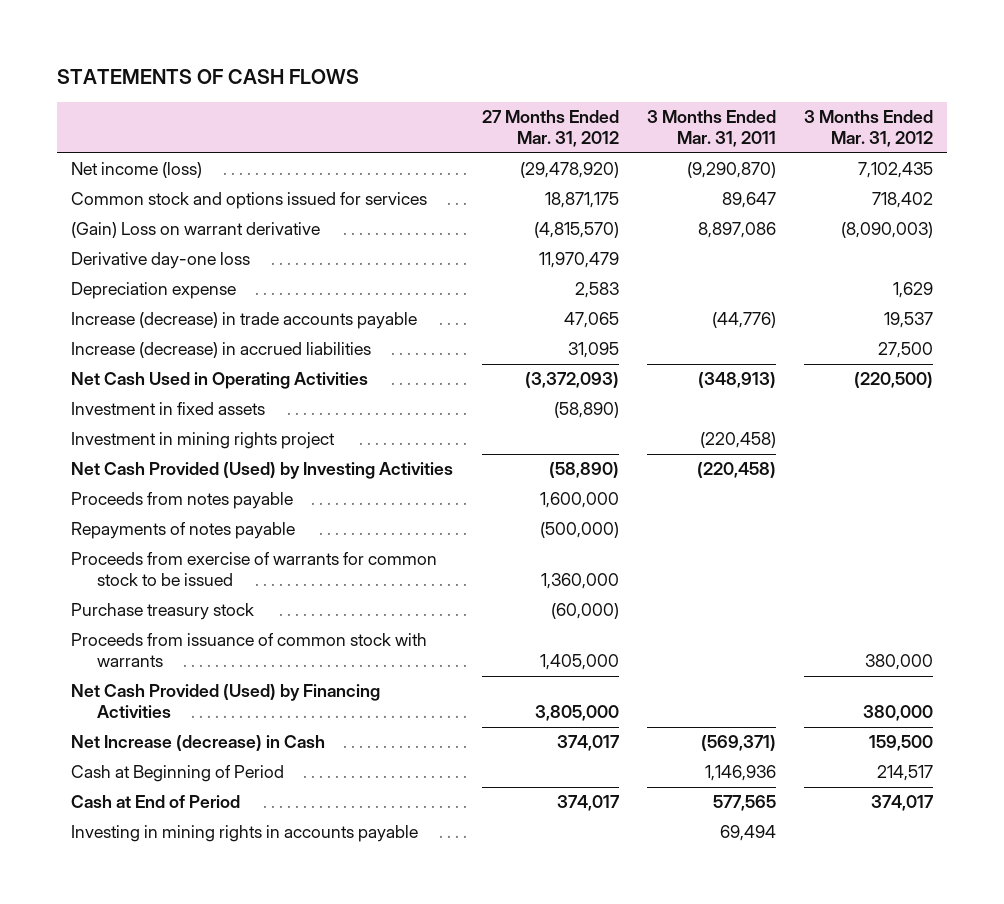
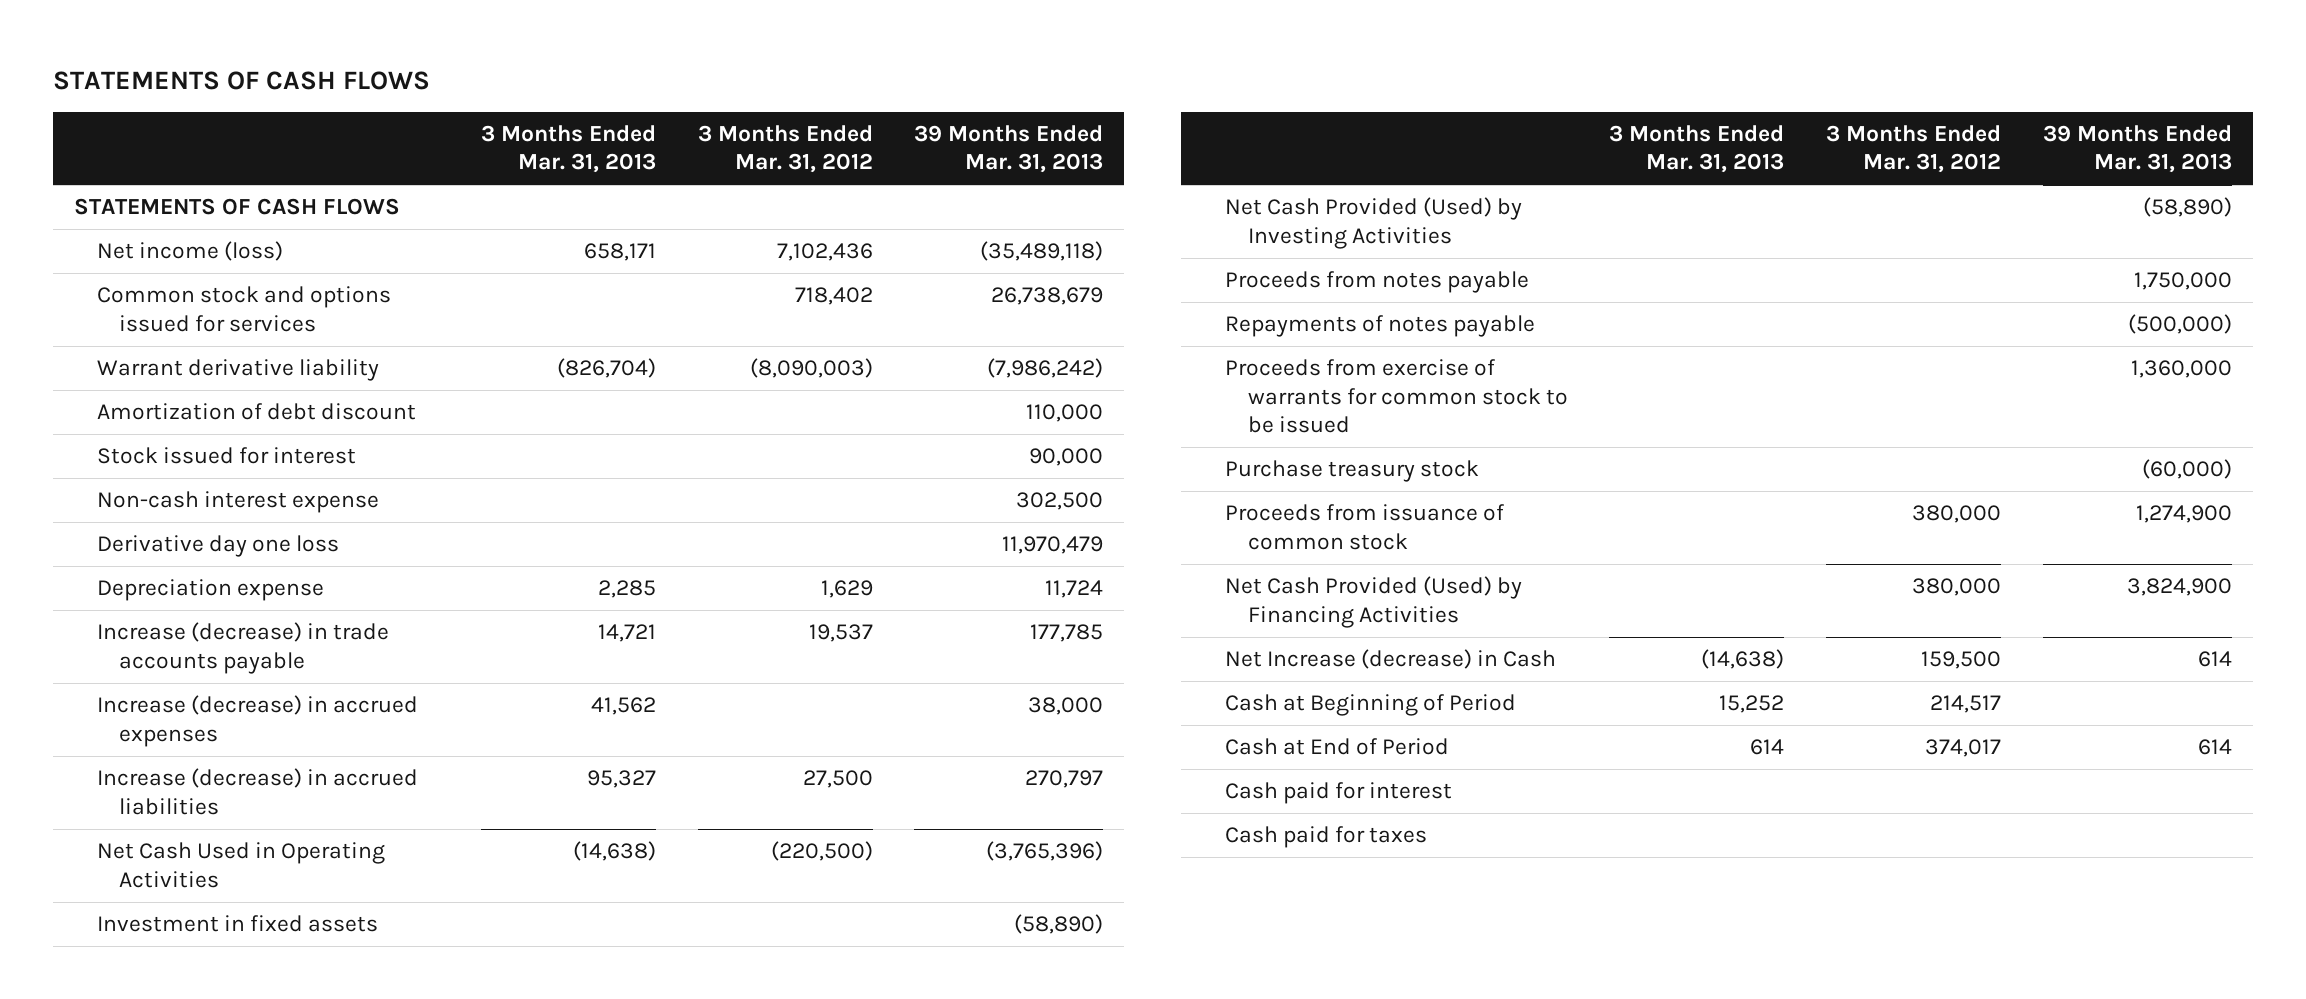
- | 27 Months Ended Mar. 31, 2012 | 3 Months Ended Mar. 31, 2011 | 3 Months Ended Mar. 31, 2012
+ | 3 Months Ended Mar. 31, 2013 | 3 Months Ended Mar. 31, 2012 | 39 Months Ended Mar. 31, 2013
- Net income (loss) | (29,478,920) | (9,290,870) | 7,102,435
+ STATEMENTS OF CASH FLOWS
+ Net income (loss) | 658,171 | 7,102,436 | (35,489,118)
- (Gain) Loss on warrant derivative | (4,815,570) | 8,897,086 | (8,090,003)
- Derivative day-one loss | 11,970,479 | |
+ Warrant derivative liability | (826,704) | (8,090,003) | (7,986,242)
+ Amortization of debt discount | | | 110,000
+ Stock issued for interest | | | 90,000
+ Non-cash interest expense | | | 302,500
+ Derivative day one loss | | | 11,970,479
+ Increase (decrease) in accrued expenses | 41,562 | | 38,000
- Investment in mining rights project | | (220,458) |
- Proceeds from issuance of common stock with warrants | 1,405,000 | | 380,000
+ Proceeds from issuance of common stock | | 380,000 | 1,274,900
- Investing in mining rights in accounts payable | | 69,494 |
+ Cash paid for interest
+ Cash paid for taxes

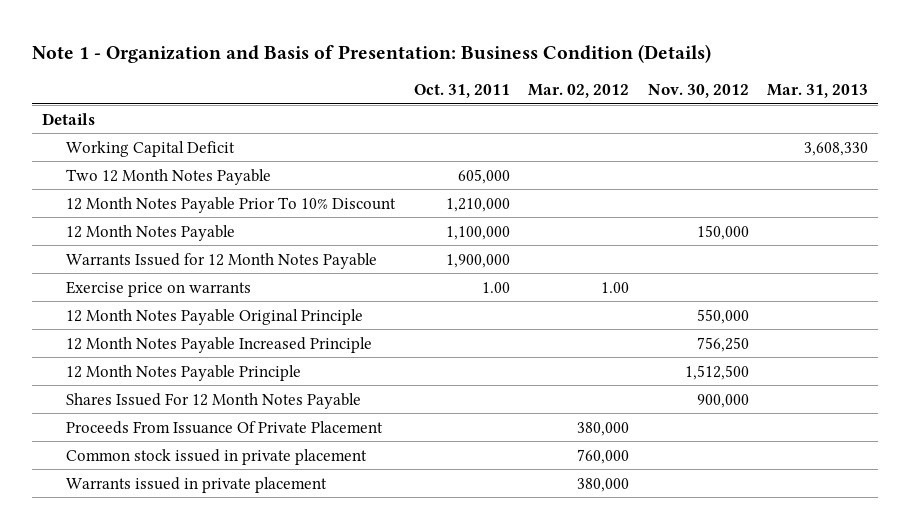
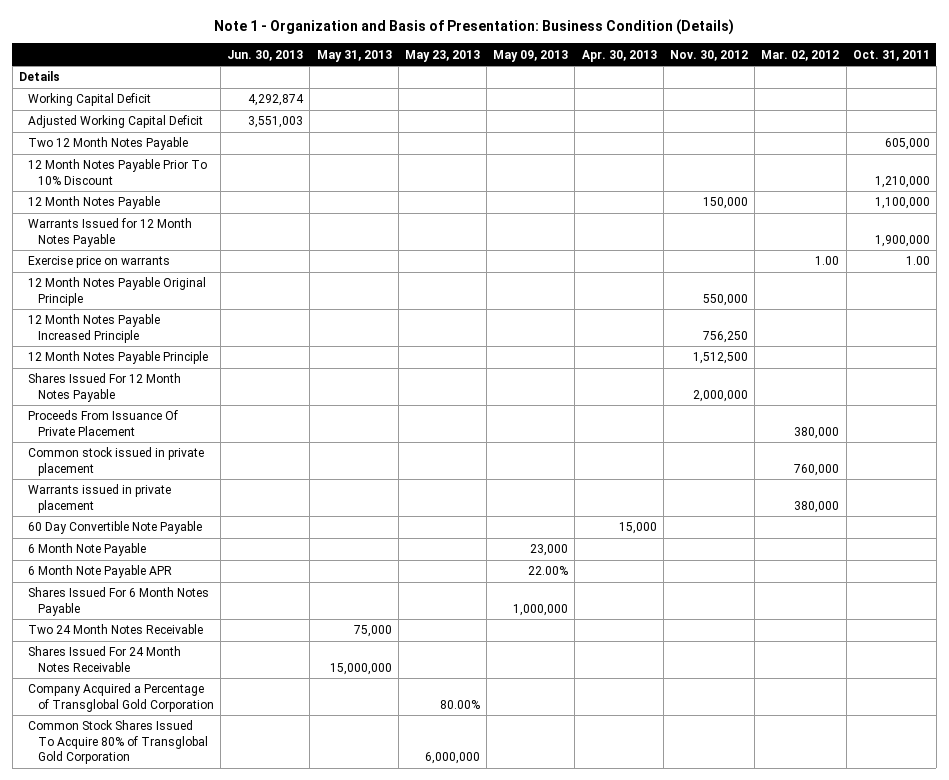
- | Oct. 31, 2011 | Mar. 02, 2012 | Nov. 30, 2012 | Mar. 31, 2013
+ | Jun. 30, 2013 | May 31, 2013 | May 23, 2013 | May 09, 2013 | Apr. 30, 2013 | Nov. 30, 2012 | Mar. 02, 2012 | Oct. 31, 2011
+ Adjusted Working Capital Deficit | 3,551,003 | | | | | | |
- Shares Issued For 12 Month Notes Payable | | | 900,000 |
+ Shares Issued For 12 Month Notes Payable | | | | | | 2,000,000 | |
+ 60 Day Convertible Note Payable | | | | | 15,000 | | |
+ 6 Month Note Payable | | | | 23,000 | | | |
+ 6 Month Note Payable APR | | | | 22.00% | | | |
+ Shares Issued For 6 Month Notes Payable | | | | 1,000,000 | | | |
+ Two 24 Month Notes Receivable | | 75,000 | | | | | |
+ Shares Issued For 24 Month Notes Receivable | | 15,000,000 | | | | | |
+ Company Acquired a Percentage of Transglobal Gold Corporation | | | 80.00% | | | | |
+ Common Stock Shares Issued To Acquire 80% of Transglobal Gold Corporation | | | 6,000,000 | | | | |

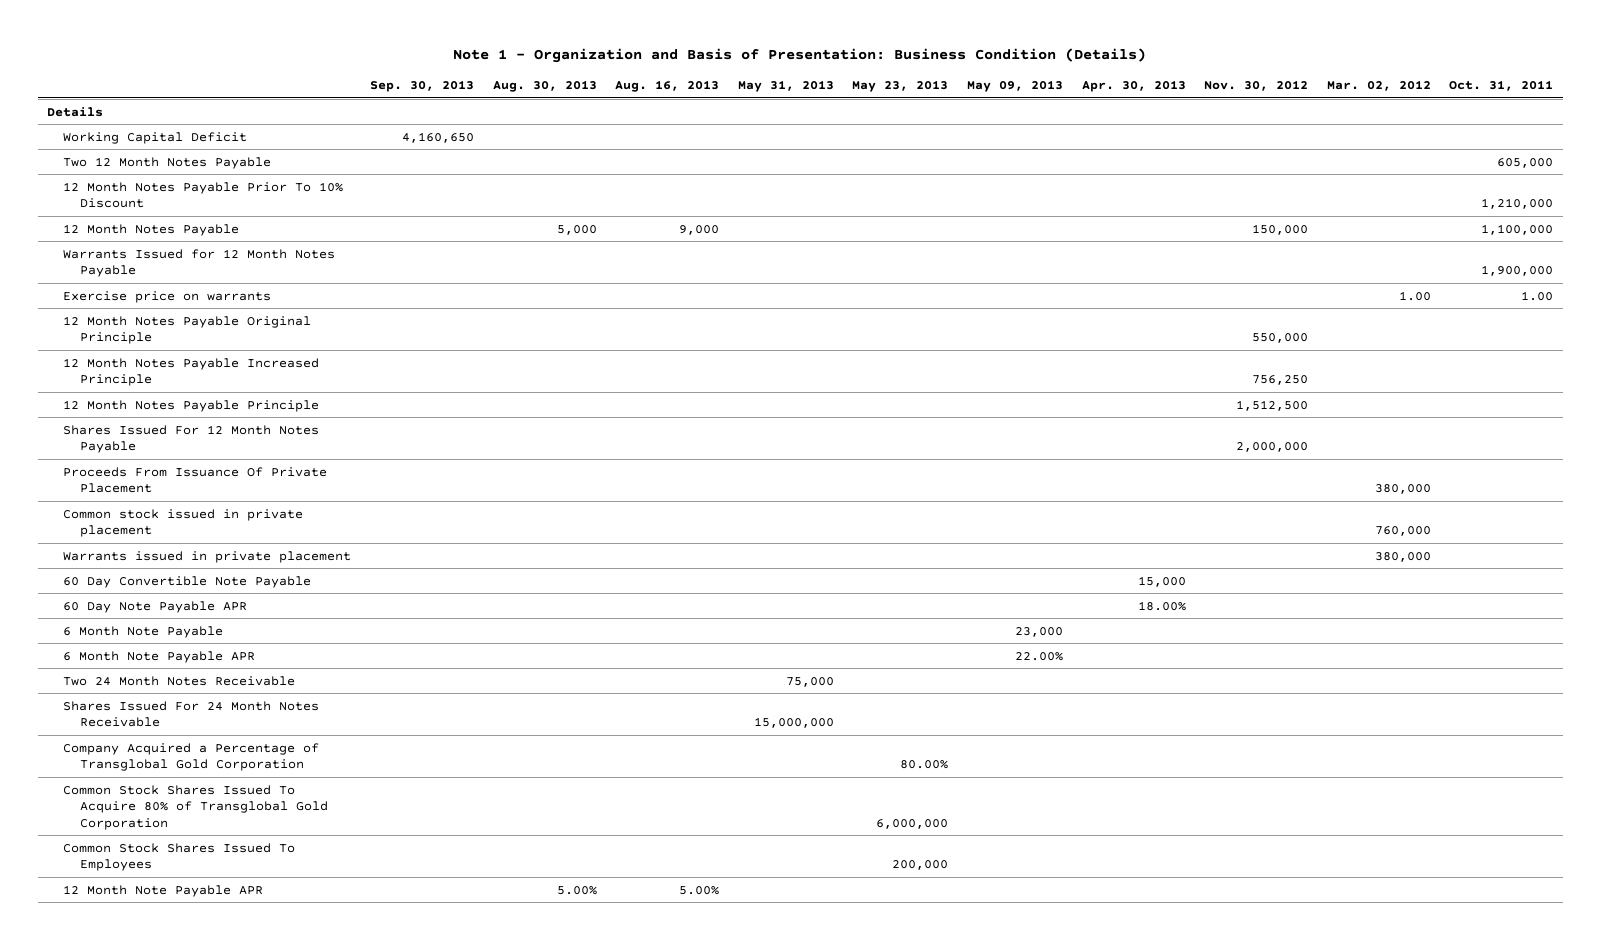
- | Jun. 30, 2013 | May 31, 2013 | May 23, 2013 | May 09, 2013 | Apr. 30, 2013 | Nov. 30, 2012 | Mar. 02, 2012 | Oct. 31, 2011
+ | Sep. 30, 2013 | Aug. 30, 2013 | Aug. 16, 2013 | May 31, 2013 | May 23, 2013 | May 09, 2013 | Apr. 30, 2013 | Nov. 30, 2012 | Mar. 02, 2012 | Oct. 31, 2011
- Adjusted Working Capital Deficit | 3,551,003 | | | | | | |
+ 60 Day Note Payable APR | | | | | | | 18.00% | | |
- Shares Issued For 6 Month Notes Payable | | | | 1,000,000 | | | |
+ Common Stock Shares Issued To Employees | | | | | 200,000 | | | | |
+ 12 Month Note Payable APR | | 5.00% | 5.00% | | | | | | |

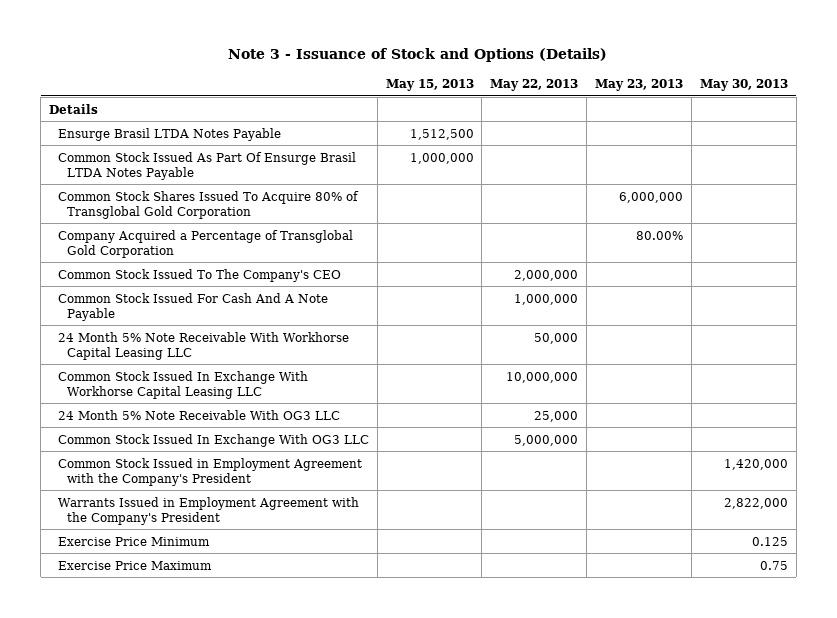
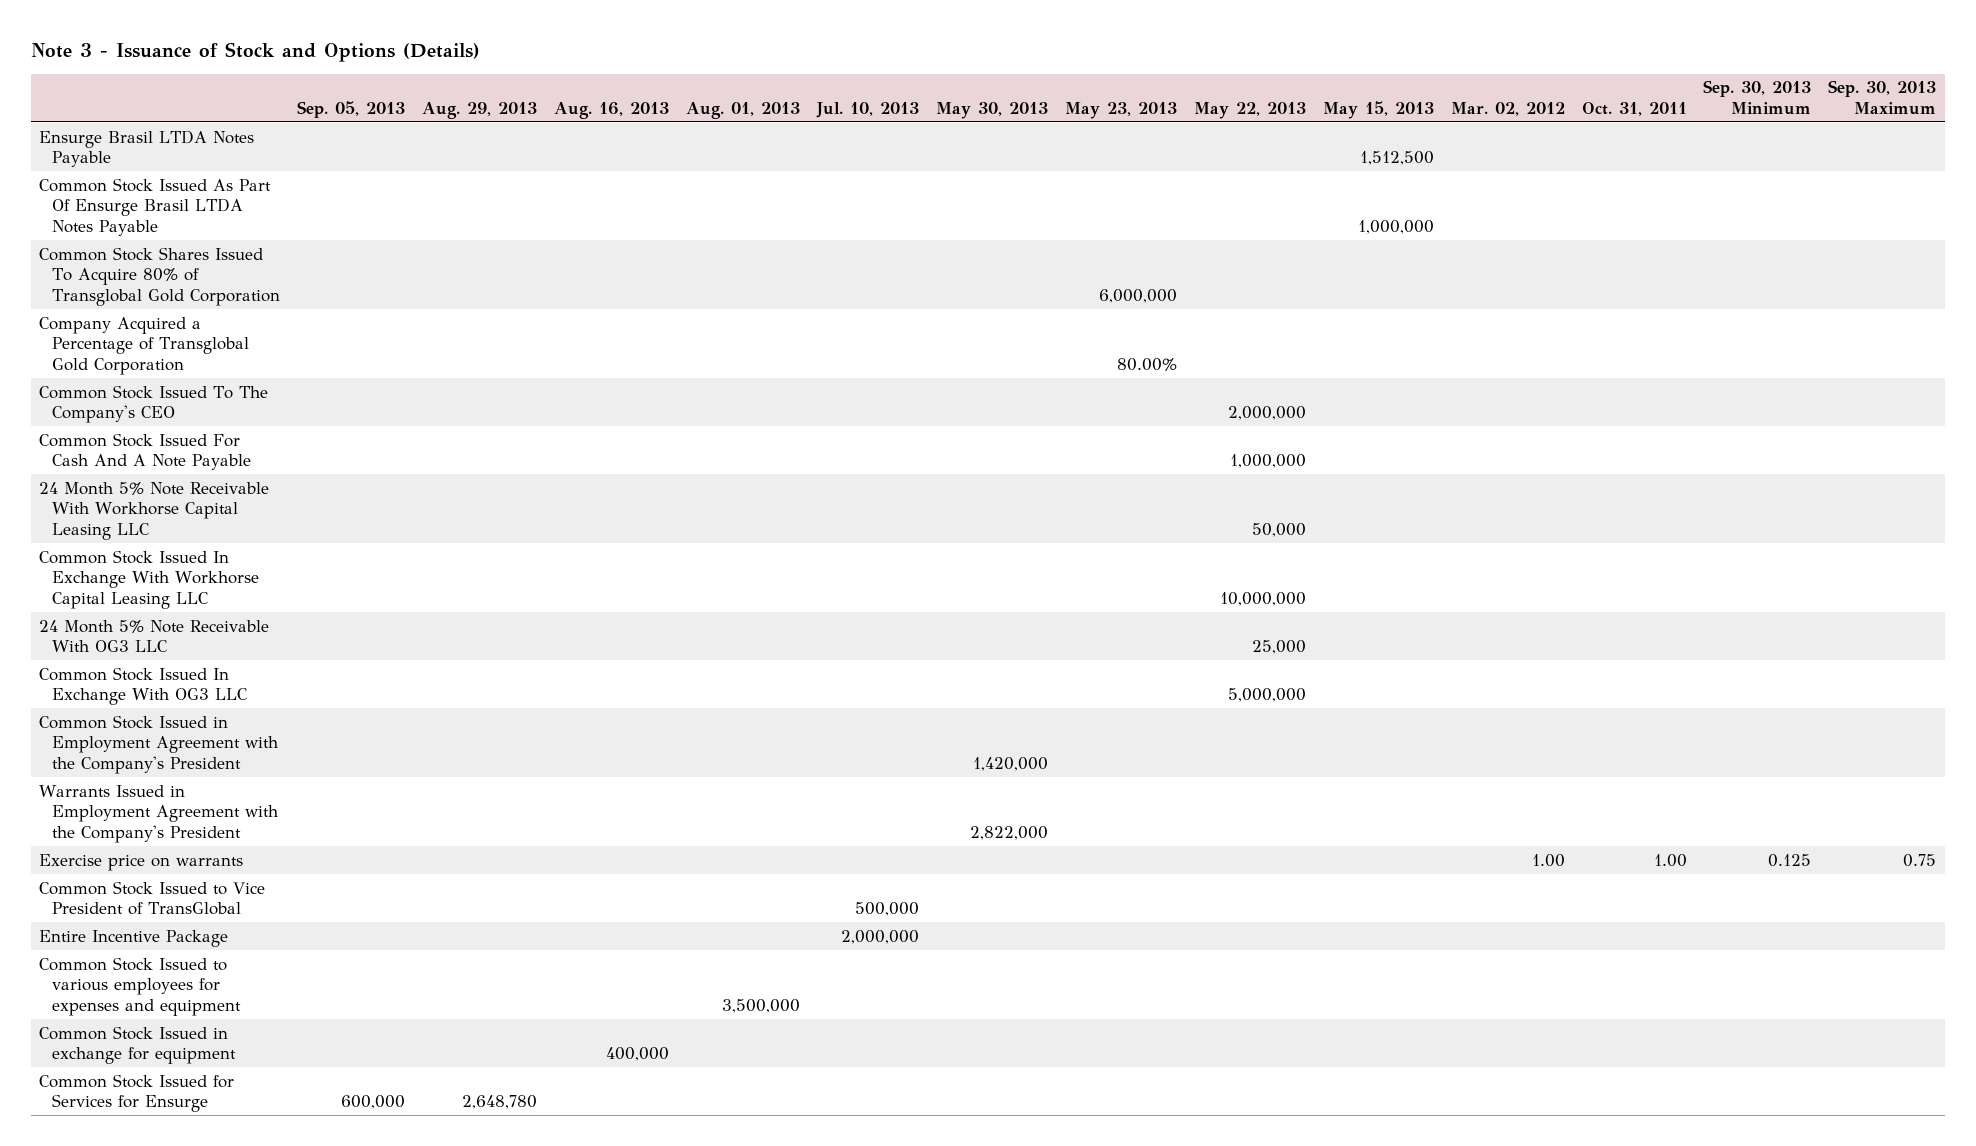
- | May 15, 2013 | May 22, 2013 | May 23, 2013 | May 30, 2013
+ | Sep. 05, 2013 | Aug. 29, 2013 | Aug. 16, 2013 | Aug. 01, 2013 | Jul. 10, 2013 | May 30, 2013 | May 23, 2013 | May 22, 2013 | May 15, 2013 | Mar. 02, 2012 | Oct. 31, 2011 | Sep. 30, 2013 Minimum | Sep. 30, 2013 Maximum
- Details
- Exercise Price Minimum | | | | 0.125
- Exercise Price Maximum | | | | 0.75
+ Exercise price on warrants | | | | | | | | | | 1.00 | 1.00 | 0.125 | 0.75
+ Common Stock Issued to Vice President of TransGlobal | | | | | 500,000 | | | | | | | |
+ Entire Incentive Package | | | | | 2,000,000 | | | | | | | |
+ Common Stock Issued to various employees for expenses and equipment | | | | 3,500,000 | | | | | | | | |
+ Common Stock Issued in exchange for equipment | | | 400,000 | | | | | | | | | |
+ Common Stock Issued for Services for Ensurge | 600,000 | 2,648,780 | | | | | | | | | | |

